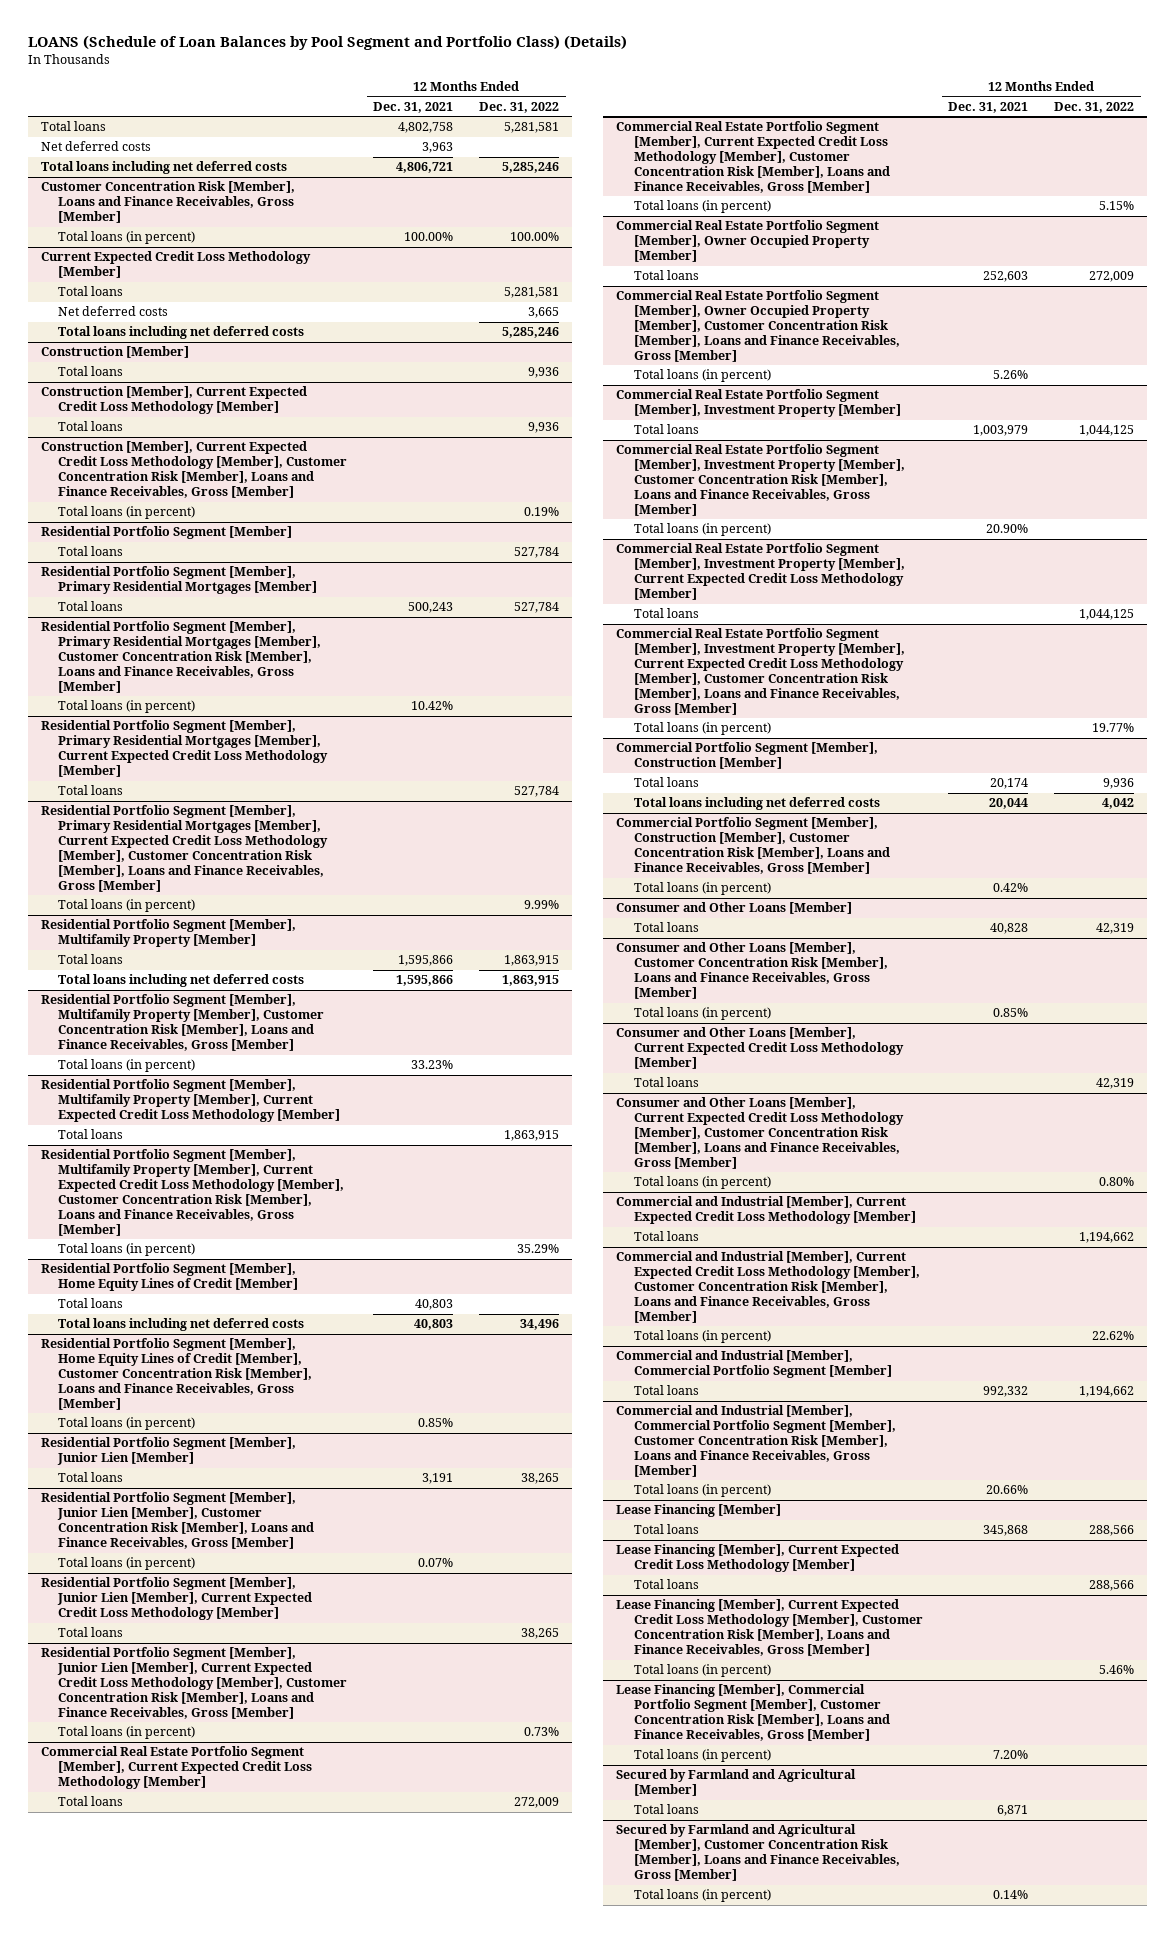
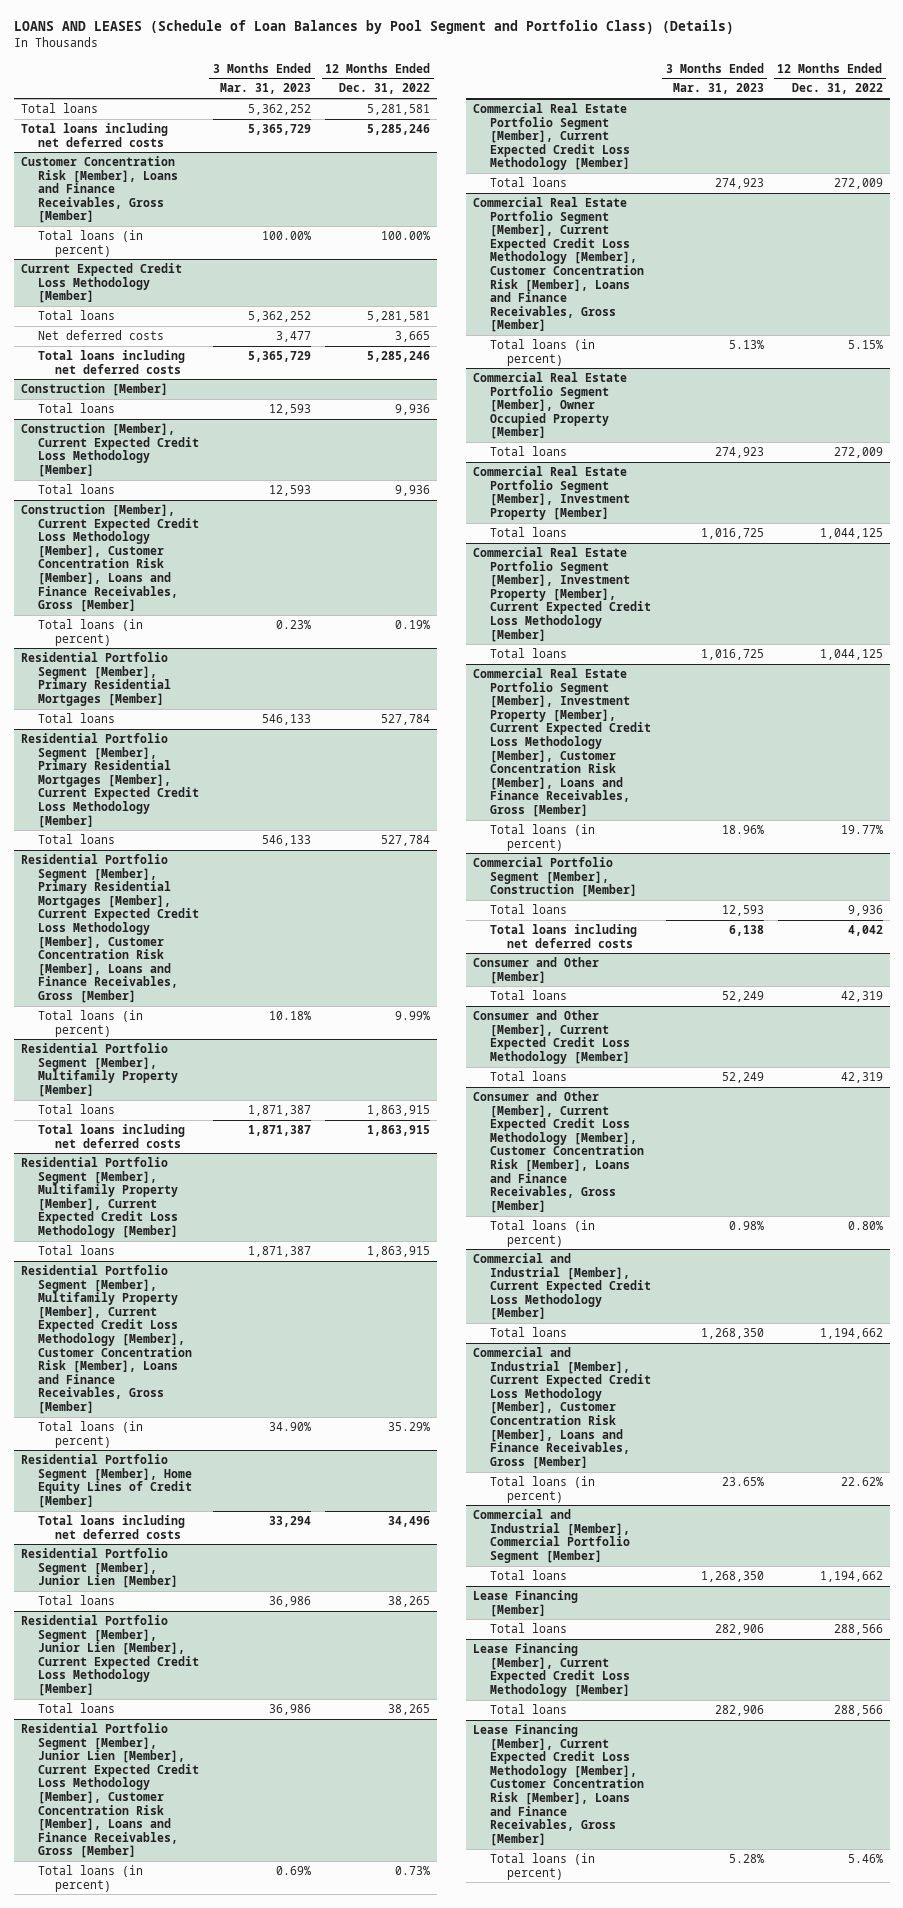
- LOANS (Schedule of Loan Balances by Pool Segment and Portfolio Class) (Details)
+ LOANS AND LEASES (Schedule of Loan Balances by Pool Segment and Portfolio Class) (Details)
- | 12 Months Ended Dec. 31, 2021 | 12 Months Ended Dec. 31, 2022
+ | 3 Months Ended Mar. 31, 2023 | 12 Months Ended Dec. 31, 2022
- Net deferred costs | 3,963 |
- Residential Portfolio Segment [Member]
- Total loans | | 527,784
- Residential Portfolio Segment [Member], Primary Residential Mortgages [Member], Customer Concentration Risk [Member], Loans and Finance Receivables, Gross [Member]
- Total loans (in percent) | 10.42% |
- Residential Portfolio Segment [Member], Multifamily Property [Member], Customer Concentration Risk [Member], Loans and Finance Receivables, Gross [Member]
- Total loans (in percent) | 33.23% |
@ Residential Portfolio Segment [Member], Home Equity Lines of Credit [Member]
- Total loans | 40,803 |
- Residential Portfolio Segment [Member], Home Equity Lines of Credit [Member], Customer Concentration Risk [Member], Loans and Finance Receivables, Gross [Member]
- Total loans (in percent) | 0.85% |
- Residential Portfolio Segment [Member], Junior Lien [Member], Customer Concentration Risk [Member], Loans and Finance Receivables, Gross [Member]
- Total loans (in percent) | 0.07% |
- Commercial Real Estate Portfolio Segment [Member], Owner Occupied Property [Member], Customer Concentration Risk [Member], Loans and Finance Receivables, Gross [Member]
- Total loans (in percent) | 5.26% |
- Commercial Real Estate Portfolio Segment [Member], Investment Property [Member], Customer Concentration Risk [Member], Loans and Finance Receivables, Gross [Member]
- Total loans (in percent) | 20.90% |
- Commercial Portfolio Segment [Member], Construction [Member], Customer Concentration Risk [Member], Loans and Finance Receivables, Gross [Member]
- Total loans (in percent) | 0.42% |
- Consumer and Other Loans [Member]
+ Consumer and Other [Member]
- Consumer and Other Loans [Member], Customer Concentration Risk [Member], Loans and Finance Receivables, Gross [Member]
- Total loans (in percent) | 0.85% |
- Consumer and Other Loans [Member], Current Expected Credit Loss Methodology [Member]
+ Consumer and Other [Member], Current Expected Credit Loss Methodology [Member]
- Consumer and Other Loans [Member], Current Expected Credit Loss Methodology [Member], Customer Concentration Risk [Member], Loans and Finance Receivables, Gross [Member]
+ Consumer and Other [Member], Current Expected Credit Loss Methodology [Member], Customer Concentration Risk [Member], Loans and Finance Receivables, Gross [Member]
- Commercial and Industrial [Member], Commercial Portfolio Segment [Member], Customer Concentration Risk [Member], Loans and Finance Receivables, Gross [Member]
- Total loans (in percent) | 20.66% |
- Lease Financing [Member], Commercial Portfolio Segment [Member], Customer Concentration Risk [Member], Loans and Finance Receivables, Gross [Member]
- Total loans (in percent) | 7.20% |
- Secured by Farmland and Agricultural [Member]
- Total loans | 6,871 |
- Secured by Farmland and Agricultural [Member], Customer Concentration Risk [Member], Loans and Finance Receivables, Gross [Member]
- Total loans (in percent) | 0.14% |

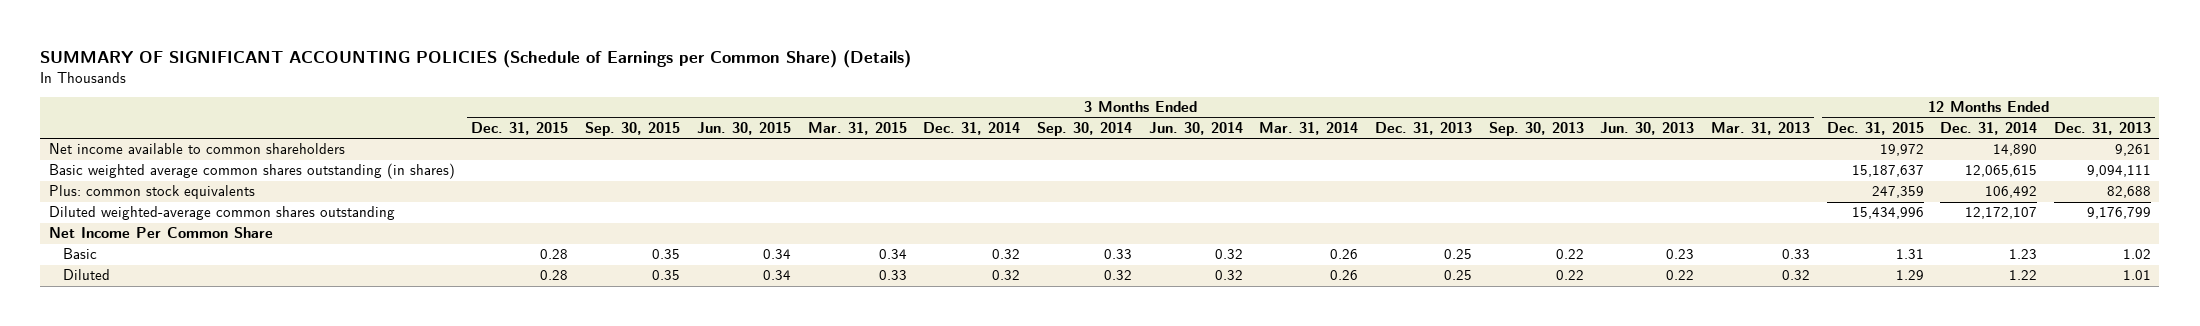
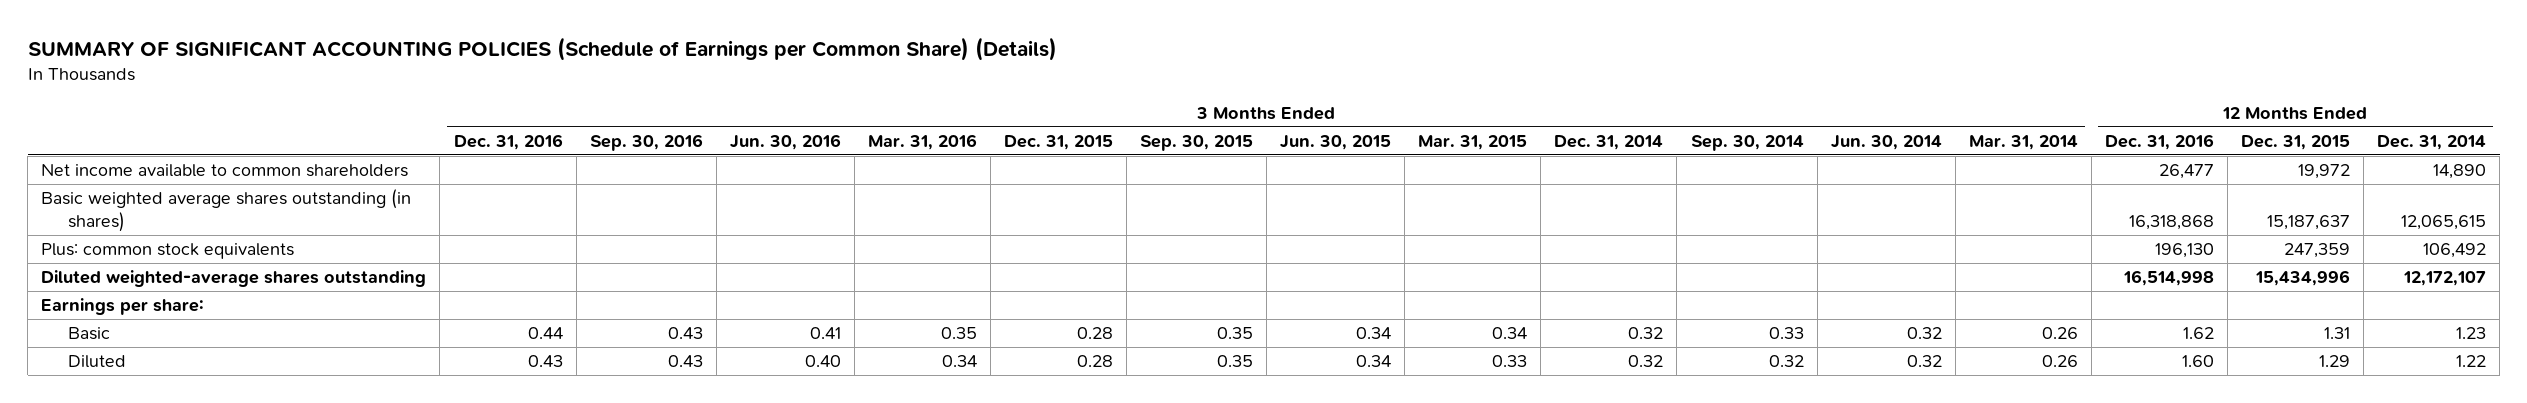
- | 3 Months Ended Dec. 31, 2015 | 3 Months Ended Sep. 30, 2015 | 3 Months Ended Jun. 30, 2015 | 3 Months Ended Mar. 31, 2015 | 3 Months Ended Dec. 31, 2014 | 3 Months Ended Sep. 30, 2014 | 3 Months Ended Jun. 30, 2014 | 3 Months Ended Mar. 31, 2014 | 3 Months Ended Dec. 31, 2013 | 3 Months Ended Sep. 30, 2013 | 3 Months Ended Jun. 30, 2013 | 3 Months Ended Mar. 31, 2013 | 12 Months Ended Dec. 31, 2015 | 12 Months Ended Dec. 31, 2014 | 12 Months Ended Dec. 31, 2013
+ | 3 Months Ended Dec. 31, 2016 | 3 Months Ended Sep. 30, 2016 | 3 Months Ended Jun. 30, 2016 | 3 Months Ended Mar. 31, 2016 | 3 Months Ended Dec. 31, 2015 | 3 Months Ended Sep. 30, 2015 | 3 Months Ended Jun. 30, 2015 | 3 Months Ended Mar. 31, 2015 | 3 Months Ended Dec. 31, 2014 | 3 Months Ended Sep. 30, 2014 | 3 Months Ended Jun. 30, 2014 | 3 Months Ended Mar. 31, 2014 | 12 Months Ended Dec. 31, 2016 | 12 Months Ended Dec. 31, 2015 | 12 Months Ended Dec. 31, 2014
- Basic weighted average common shares outstanding (in shares) | | | | | | | | | | | | | 15,187,637 | 12,065,615 | 9,094,111
+ Basic weighted average shares outstanding (in shares) | | | | | | | | | | | | | 16,318,868 | 15,187,637 | 12,065,615
- Diluted weighted-average common shares outstanding | | | | | | | | | | | | | 15,434,996 | 12,172,107 | 9,176,799
- Net Income Per Common Share
+ Diluted weighted-average shares outstanding | | | | | | | | | | | | | 16,514,998 | 15,434,996 | 12,172,107
+ Earnings per share:

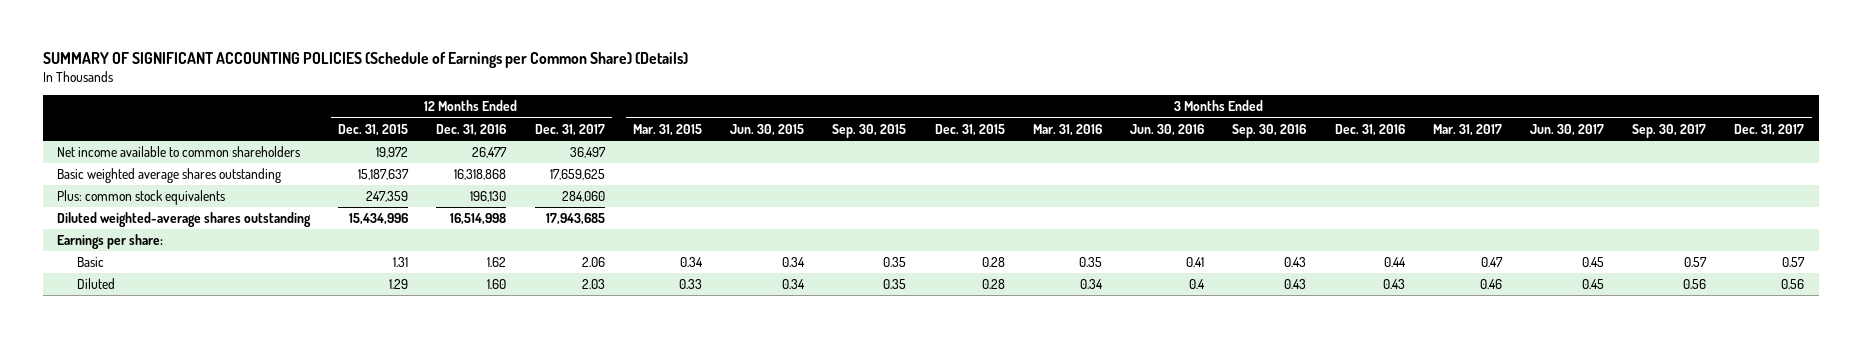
- | 3 Months Ended Dec. 31, 2016 | 3 Months Ended Sep. 30, 2016 | 3 Months Ended Jun. 30, 2016 | 3 Months Ended Mar. 31, 2016 | 3 Months Ended Dec. 31, 2015 | 3 Months Ended Sep. 30, 2015 | 3 Months Ended Jun. 30, 2015 | 3 Months Ended Mar. 31, 2015 | 3 Months Ended Dec. 31, 2014 | 3 Months Ended Sep. 30, 2014 | 3 Months Ended Jun. 30, 2014 | 3 Months Ended Mar. 31, 2014 | 12 Months Ended Dec. 31, 2016 | 12 Months Ended Dec. 31, 2015 | 12 Months Ended Dec. 31, 2014
+ | 12 Months Ended Dec. 31, 2015 | 12 Months Ended Dec. 31, 2016 | 12 Months Ended Dec. 31, 2017 | 3 Months Ended Mar. 31, 2015 | 3 Months Ended Jun. 30, 2015 | 3 Months Ended Sep. 30, 2015 | 3 Months Ended Dec. 31, 2015 | 3 Months Ended Mar. 31, 2016 | 3 Months Ended Jun. 30, 2016 | 3 Months Ended Sep. 30, 2016 | 3 Months Ended Dec. 31, 2016 | 3 Months Ended Mar. 31, 2017 | 3 Months Ended Jun. 30, 2017 | 3 Months Ended Sep. 30, 2017 | 3 Months Ended Dec. 31, 2017
- Basic weighted average shares outstanding (in shares) | | | | | | | | | | | | | 16,318,868 | 15,187,637 | 12,065,615
+ Basic weighted average shares outstanding | 15,187,637 | 16,318,868 | 17,659,625 | | | | | | | | | | | |
- Diluted | 0.43 | 0.43 | 0.40 | 0.34 | 0.28 | 0.35 | 0.34 | 0.33 | 0.32 | 0.32 | 0.32 | 0.26 | 1.60 | 1.29 | 1.22
+ Diluted | 1.29 | 1.60 | 2.03 | 0.33 | 0.34 | 0.35 | 0.28 | 0.34 | 0.4 | 0.43 | 0.43 | 0.46 | 0.45 | 0.56 | 0.56

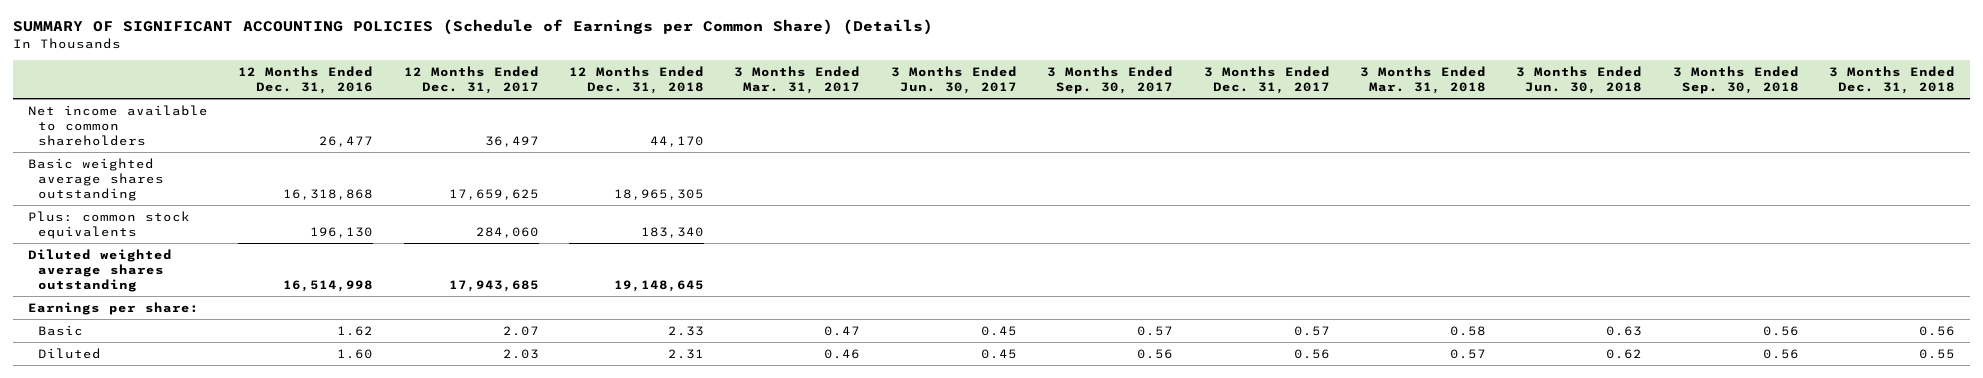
- | 12 Months Ended Dec. 31, 2015 | 12 Months Ended Dec. 31, 2016 | 12 Months Ended Dec. 31, 2017 | 3 Months Ended Mar. 31, 2015 | 3 Months Ended Jun. 30, 2015 | 3 Months Ended Sep. 30, 2015 | 3 Months Ended Dec. 31, 2015 | 3 Months Ended Mar. 31, 2016 | 3 Months Ended Jun. 30, 2016 | 3 Months Ended Sep. 30, 2016 | 3 Months Ended Dec. 31, 2016 | 3 Months Ended Mar. 31, 2017 | 3 Months Ended Jun. 30, 2017 | 3 Months Ended Sep. 30, 2017 | 3 Months Ended Dec. 31, 2017
+ | 12 Months Ended Dec. 31, 2016 | 12 Months Ended Dec. 31, 2017 | 12 Months Ended Dec. 31, 2018 | 3 Months Ended Mar. 31, 2017 | 3 Months Ended Jun. 30, 2017 | 3 Months Ended Sep. 30, 2017 | 3 Months Ended Dec. 31, 2017 | 3 Months Ended Mar. 31, 2018 | 3 Months Ended Jun. 30, 2018 | 3 Months Ended Sep. 30, 2018 | 3 Months Ended Dec. 31, 2018
- Diluted weighted-average shares outstanding | 15,434,996 | 16,514,998 | 17,943,685 | | | | | | | | | | | |
+ Diluted weighted average shares outstanding | 16,514,998 | 17,943,685 | 19,148,645 | | | | | | | |
- Basic | 1.31 | 1.62 | 2.06 | 0.34 | 0.34 | 0.35 | 0.28 | 0.35 | 0.41 | 0.43 | 0.44 | 0.47 | 0.45 | 0.57 | 0.57
+ Basic | 1.62 | 2.07 | 2.33 | 0.47 | 0.45 | 0.57 | 0.57 | 0.58 | 0.63 | 0.56 | 0.56

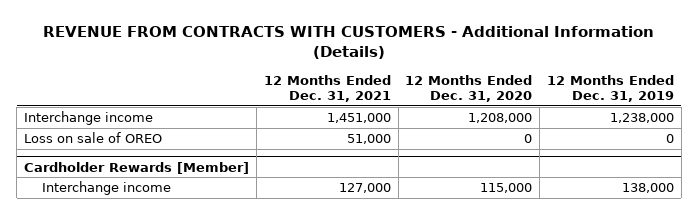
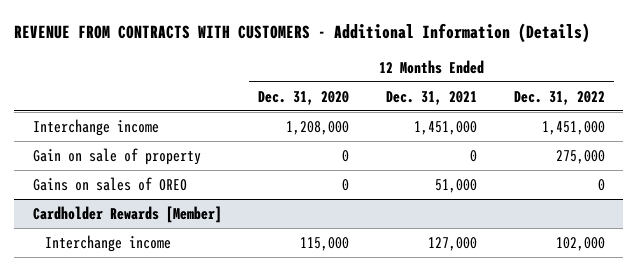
- | 12 Months Ended Dec. 31, 2021 | 12 Months Ended Dec. 31, 2020 | 12 Months Ended Dec. 31, 2019
+ | 12 Months Ended Dec. 31, 2020 | 12 Months Ended Dec. 31, 2021 | 12 Months Ended Dec. 31, 2022
- Loss on sale of OREO | 51,000 | 0 | 0
+ Gain on sale of property | 0 | 0 | 275,000
+ Gains on sales of OREO | 0 | 51,000 | 0

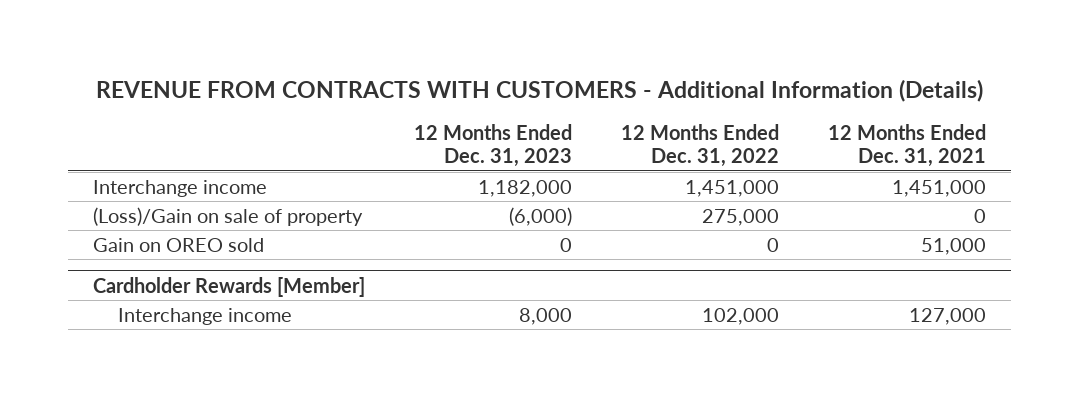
- | 12 Months Ended Dec. 31, 2020 | 12 Months Ended Dec. 31, 2021 | 12 Months Ended Dec. 31, 2022
+ | 12 Months Ended Dec. 31, 2023 | 12 Months Ended Dec. 31, 2022 | 12 Months Ended Dec. 31, 2021
- Gain on sale of property | 0 | 0 | 275,000
- Gains on sales of OREO | 0 | 51,000 | 0
+ (Loss)/Gain on sale of property | (6,000) | 275,000 | 0
+ Gain on OREO sold | 0 | 0 | 51,000

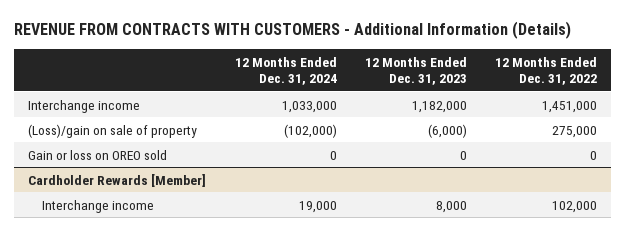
- | 12 Months Ended Dec. 31, 2023 | 12 Months Ended Dec. 31, 2022 | 12 Months Ended Dec. 31, 2021
+ | 12 Months Ended Dec. 31, 2024 | 12 Months Ended Dec. 31, 2023 | 12 Months Ended Dec. 31, 2022
- (Loss)/Gain on sale of property | (6,000) | 275,000 | 0
- Gain on OREO sold | 0 | 0 | 51,000
+ (Loss)/gain on sale of property | (102,000) | (6,000) | 275,000
+ Gain or loss on OREO sold | 0 | 0 | 0

